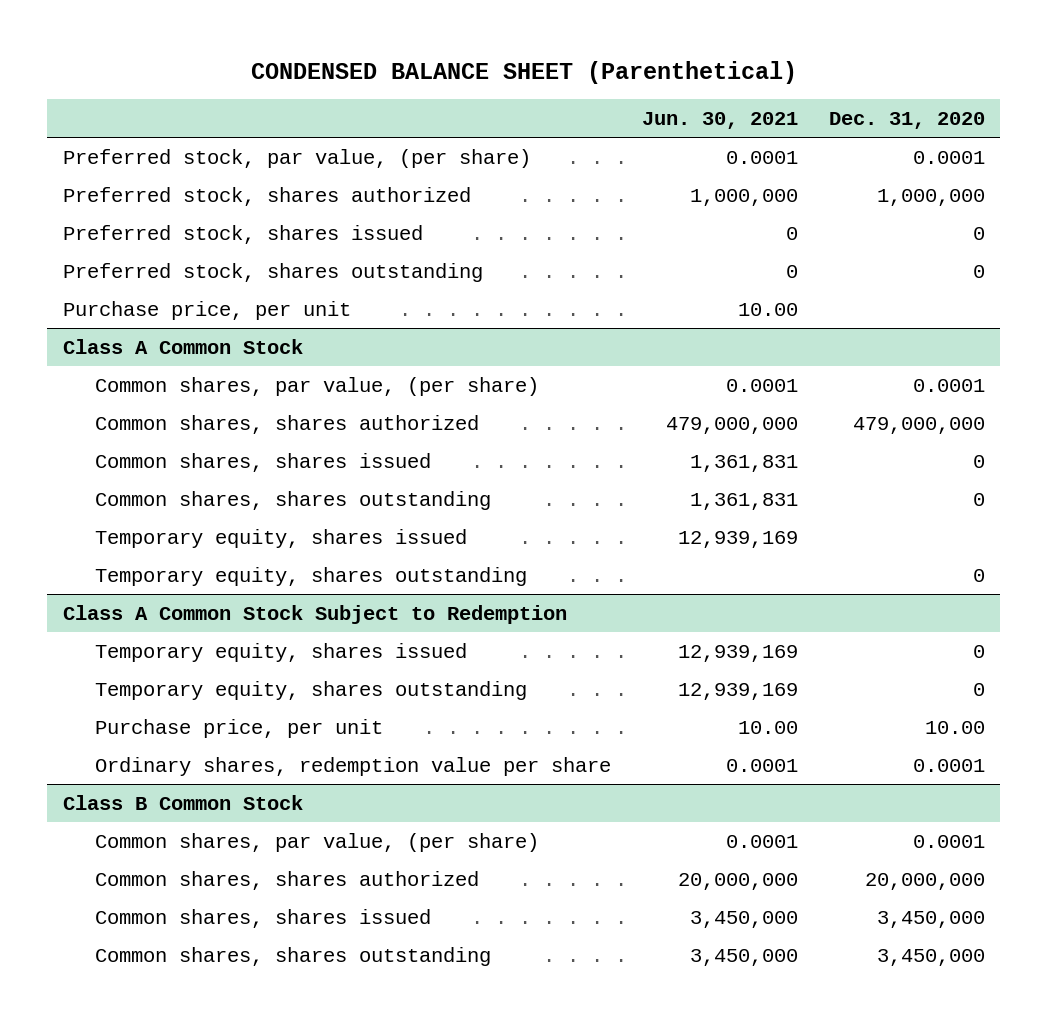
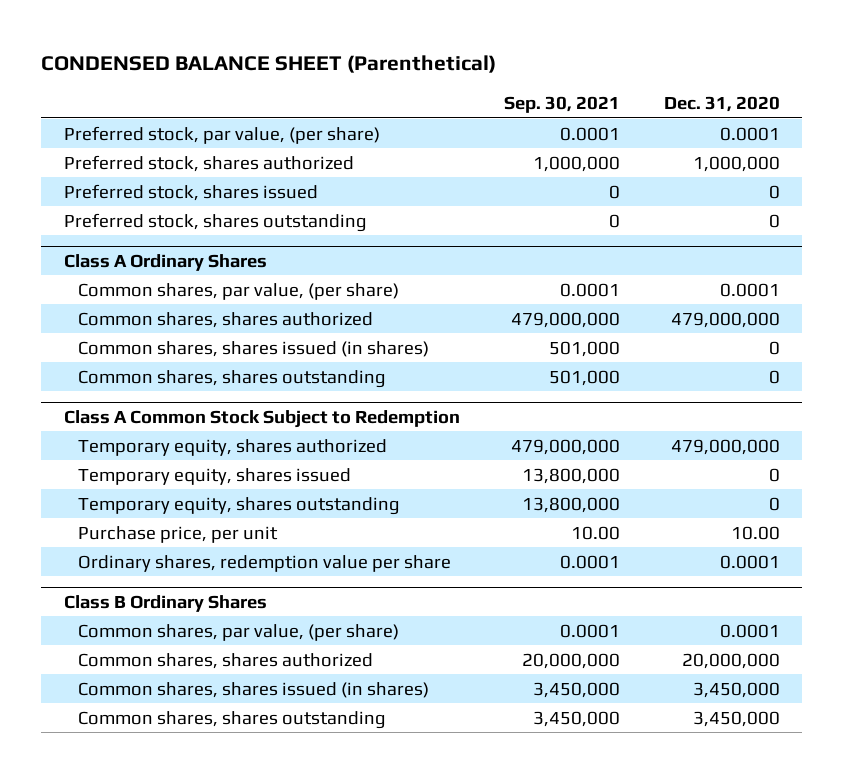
- | Jun. 30, 2021 | Dec. 31, 2020
+ | Sep. 30, 2021 | Dec. 31, 2020
- Purchase price, per unit | 10.00 |
- Class A Common Stock
+ Class A Ordinary Shares
- Common shares, shares issued | 1,361,831 | 0
+ Common shares, shares issued (in shares) | 501,000 | 0
- Temporary equity, shares issued | 12,939,169 |
- Temporary equity, shares outstanding | | 0
@ Class A Common Stock Subject to Redemption
+ Temporary equity, shares authorized | 479,000,000 | 479,000,000
- Class B Common Stock
+ Class B Ordinary Shares
- Common shares, shares issued | 3,450,000 | 3,450,000
+ Common shares, shares issued (in shares) | 3,450,000 | 3,450,000

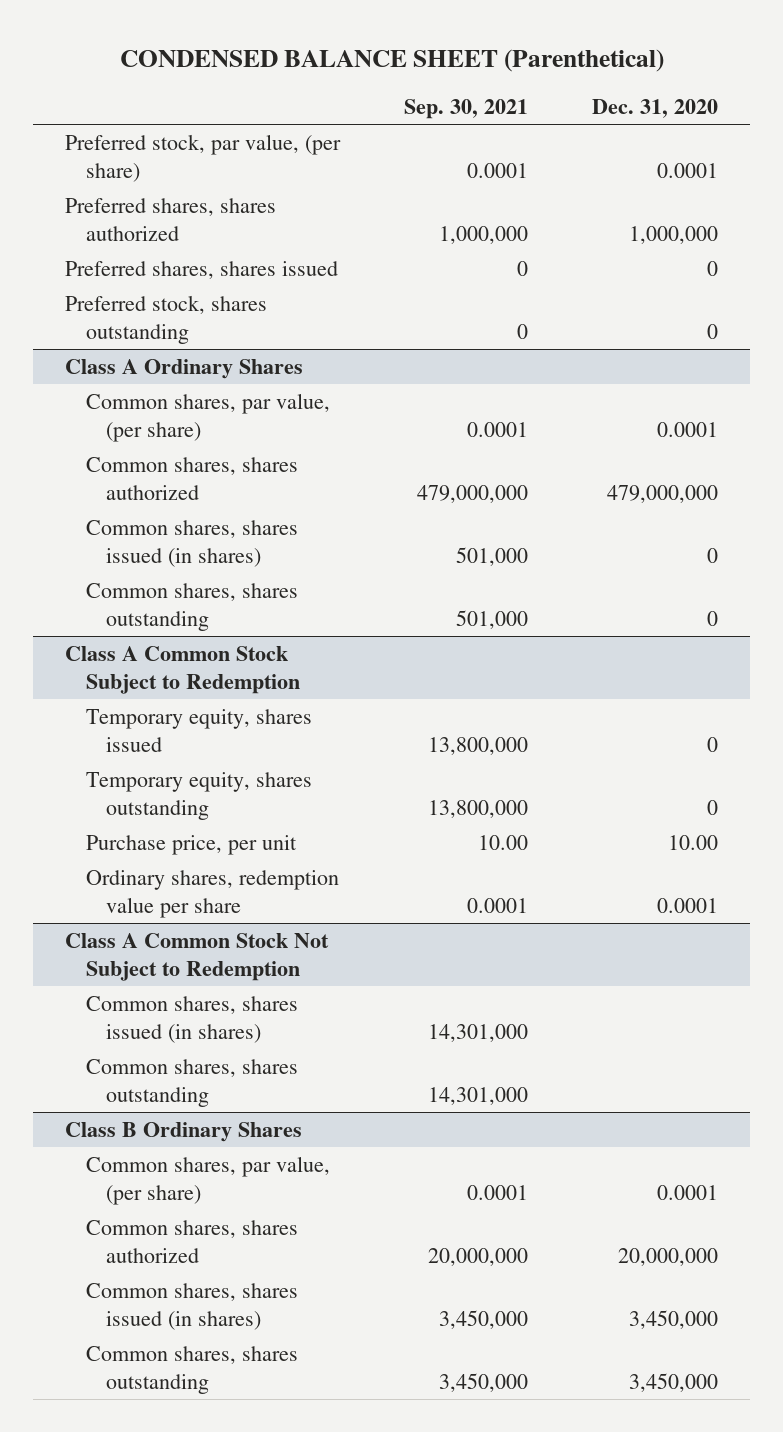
- Preferred stock, shares authorized | 1,000,000 | 1,000,000
- Preferred stock, shares issued | 0 | 0
+ Preferred shares, shares authorized | 1,000,000 | 1,000,000
+ Preferred shares, shares issued | 0 | 0
@ Class A Common Stock Subject to Redemption
- Temporary equity, shares authorized | 479,000,000 | 479,000,000
+ Class A Common Stock Not Subject to Redemption
+ Common shares, shares issued (in shares) | 14,301,000 |
+ Common shares, shares outstanding | 14,301,000 |

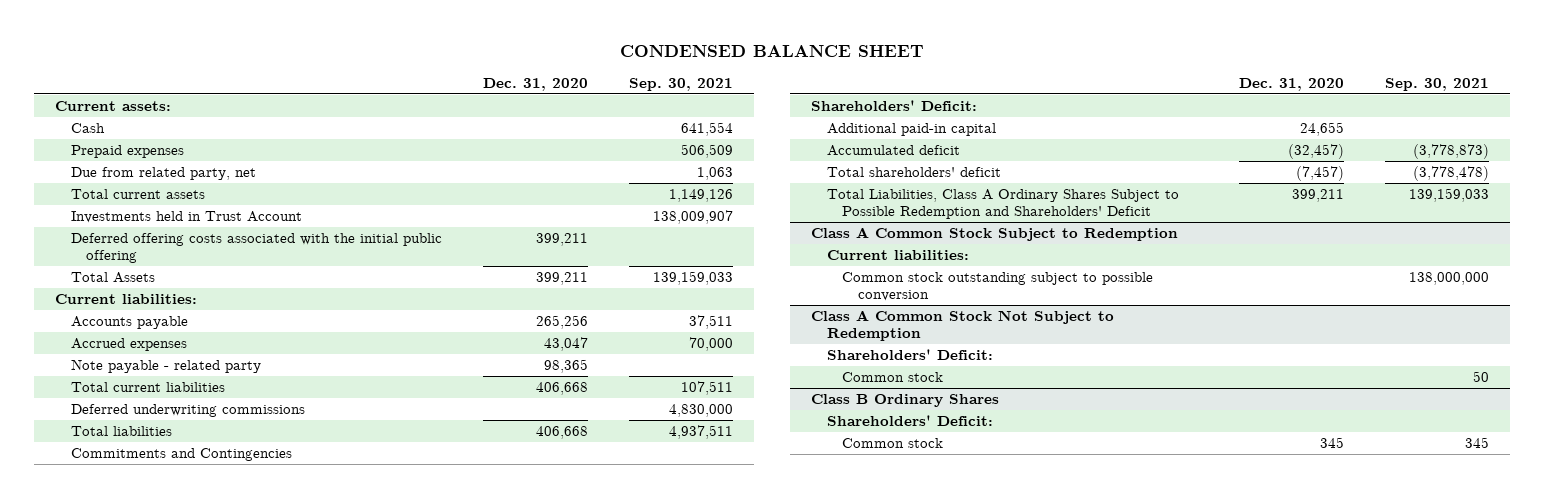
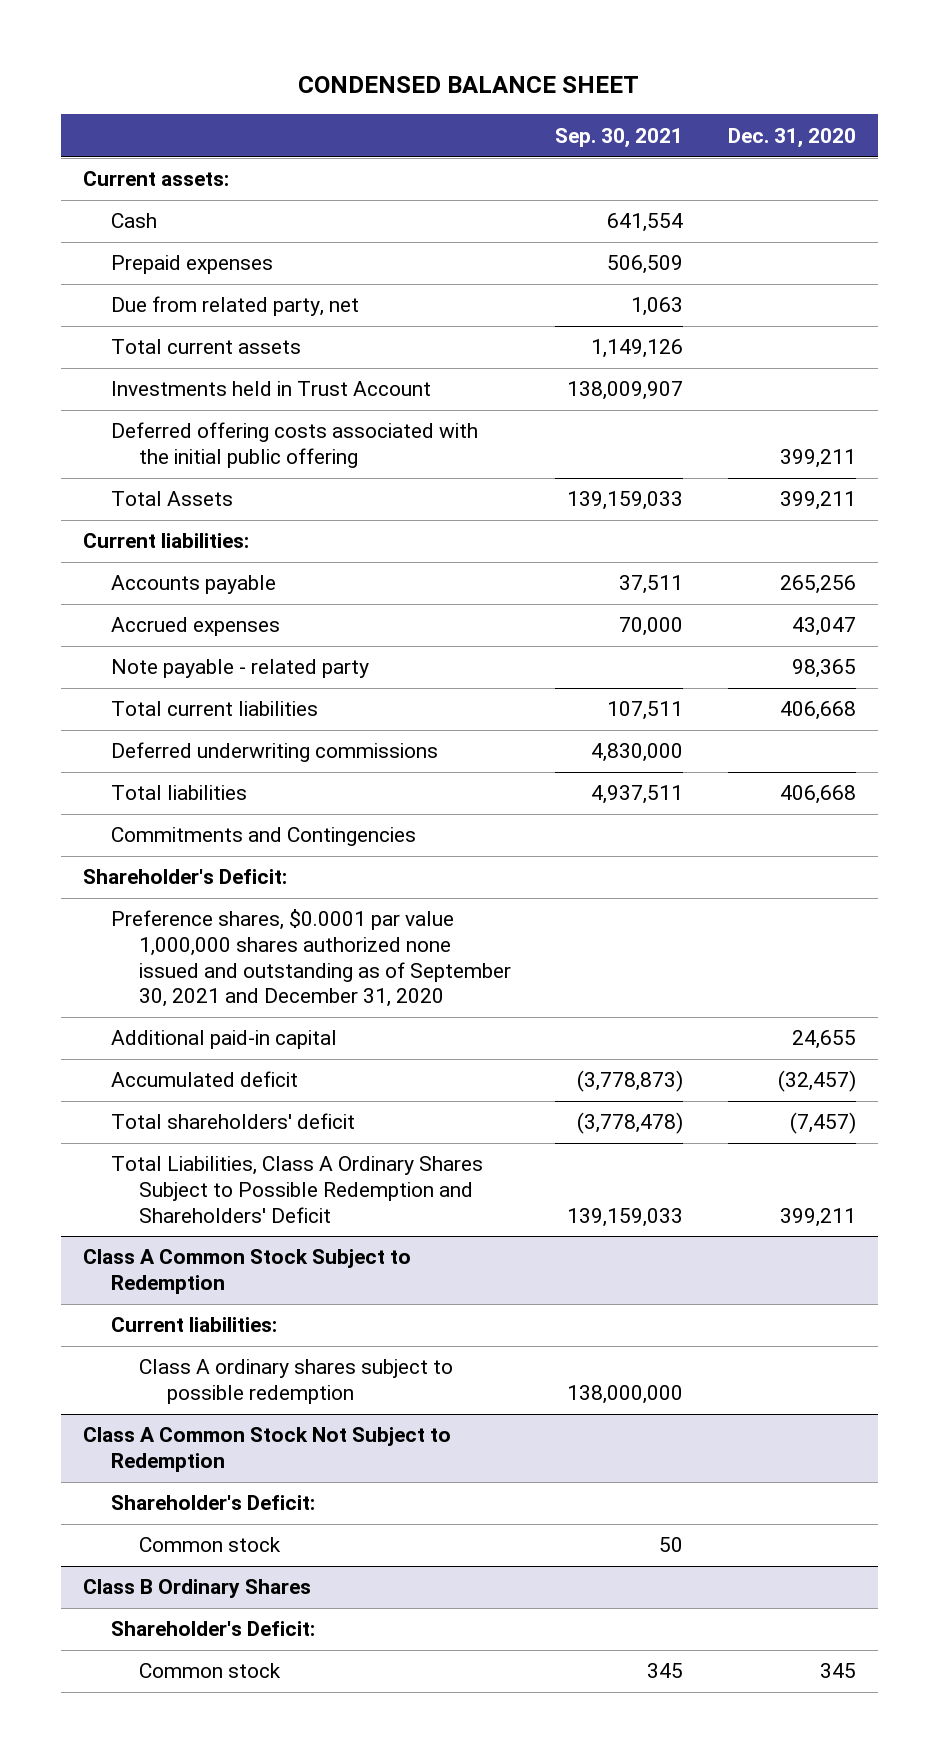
- | Dec. 31, 2020 | Sep. 30, 2021
+ | Sep. 30, 2021 | Dec. 31, 2020
- Shareholders' Deficit:
+ Shareholder's Deficit:
+ Preference shares, $0.0001 par value 1,000,000 shares authorized none issued and outstanding as of September 30, 2021 and December 31, 2020
@ Class A Common Stock Subject to Redemption
- Common stock outstanding subject to possible conversion | | 138,000,000
+ Class A ordinary shares subject to possible redemption | 138,000,000 |
@ Class A Common Stock Not Subject to Redemption
- Shareholders' Deficit:
+ Shareholder's Deficit:
@ Class B Ordinary Shares
- Shareholders' Deficit:
+ Shareholder's Deficit:

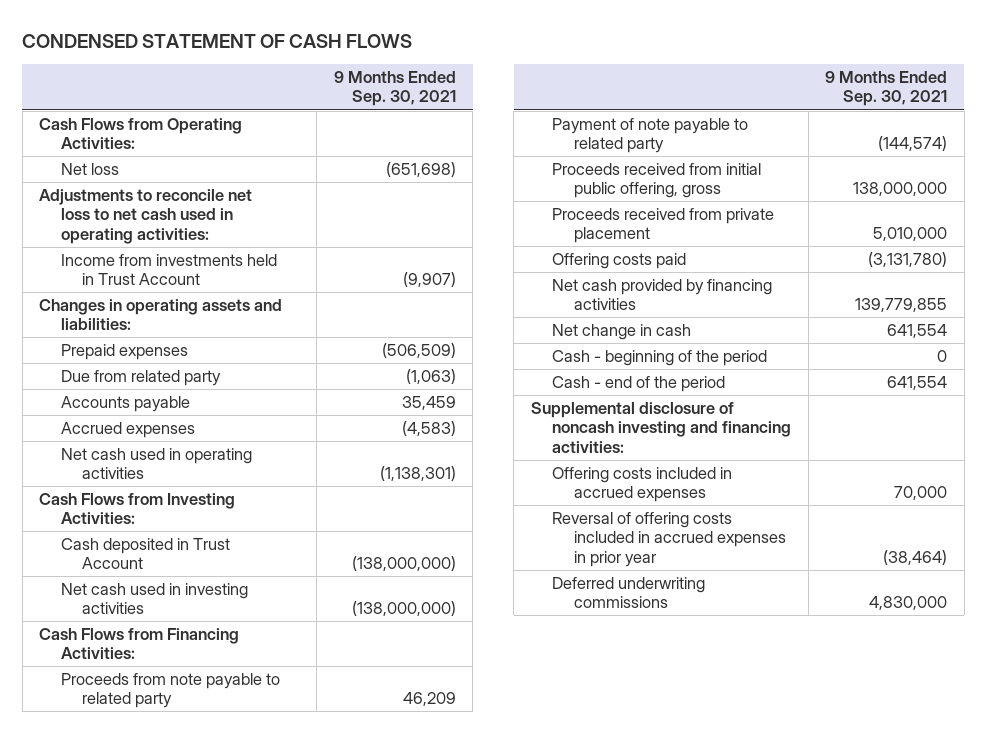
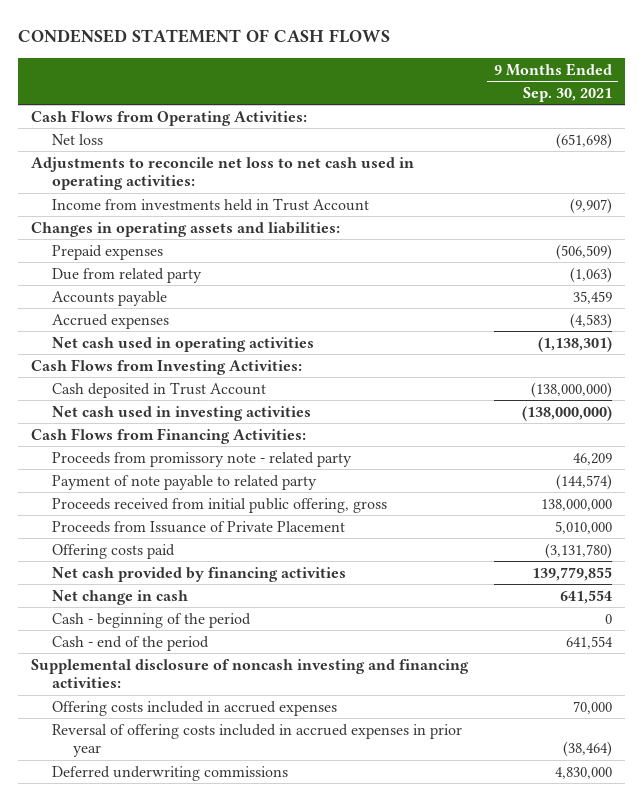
- Proceeds from note payable to related party | 46,209
+ Proceeds from promissory note - related party | 46,209
- Proceeds received from private placement | 5,010,000
+ Proceeds from Issuance of Private Placement | 5,010,000

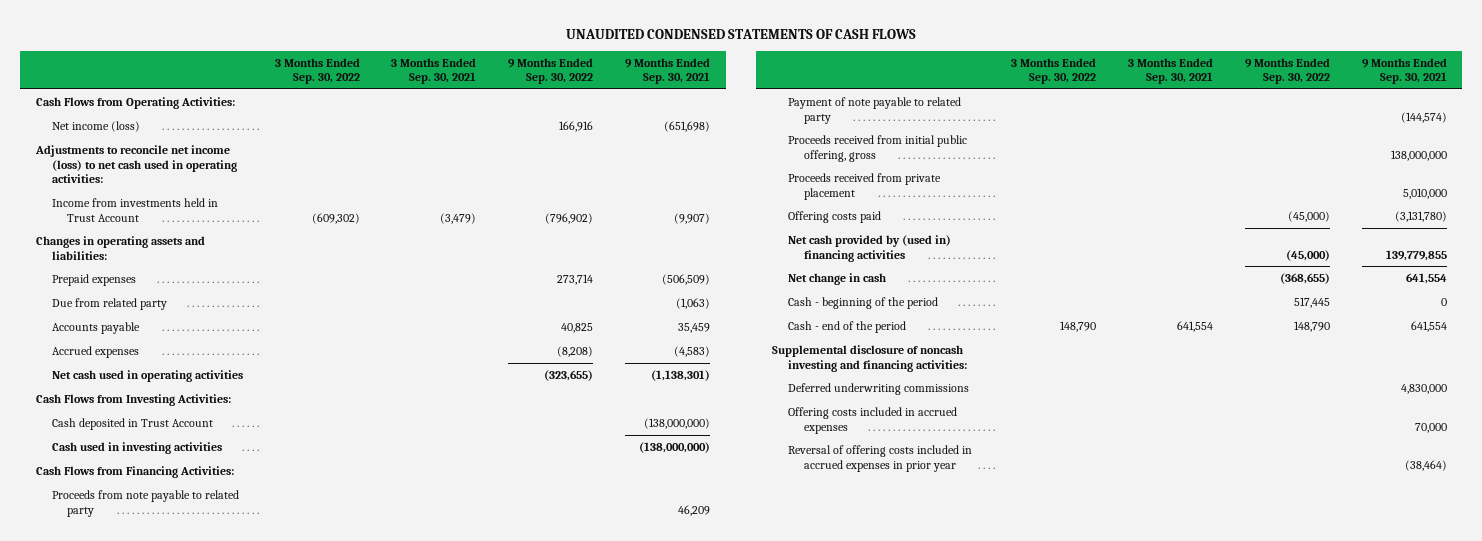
- CONDENSED STATEMENT OF CASH FLOWS
+ UNAUDITED CONDENSED STATEMENTS OF CASH FLOWS
- | 9 Months Ended Sep. 30, 2021
+ | 3 Months Ended Sep. 30, 2022 | 3 Months Ended Sep. 30, 2021 | 9 Months Ended Sep. 30, 2022 | 9 Months Ended Sep. 30, 2021
- Net loss | (651,698)
- Adjustments to reconcile net loss to net cash used in operating activities:
+ Net income (loss) | | | 166,916 | (651,698)
+ Adjustments to reconcile net income (loss) to net cash used in operating activities:
- Net cash used in investing activities | (138,000,000)
+ Cash used in investing activities | | | | (138,000,000)
- Proceeds from promissory note - related party | 46,209
+ Proceeds from note payable to related party | | | | 46,209
- Proceeds from Issuance of Private Placement | 5,010,000
+ Proceeds received from private placement | | | | 5,010,000
- Net cash provided by financing activities | 139,779,855
+ Net cash provided by (used in) financing activities | | | (45,000) | 139,779,855
moved up: Deferred underwriting commissions | | | | 4,830,000

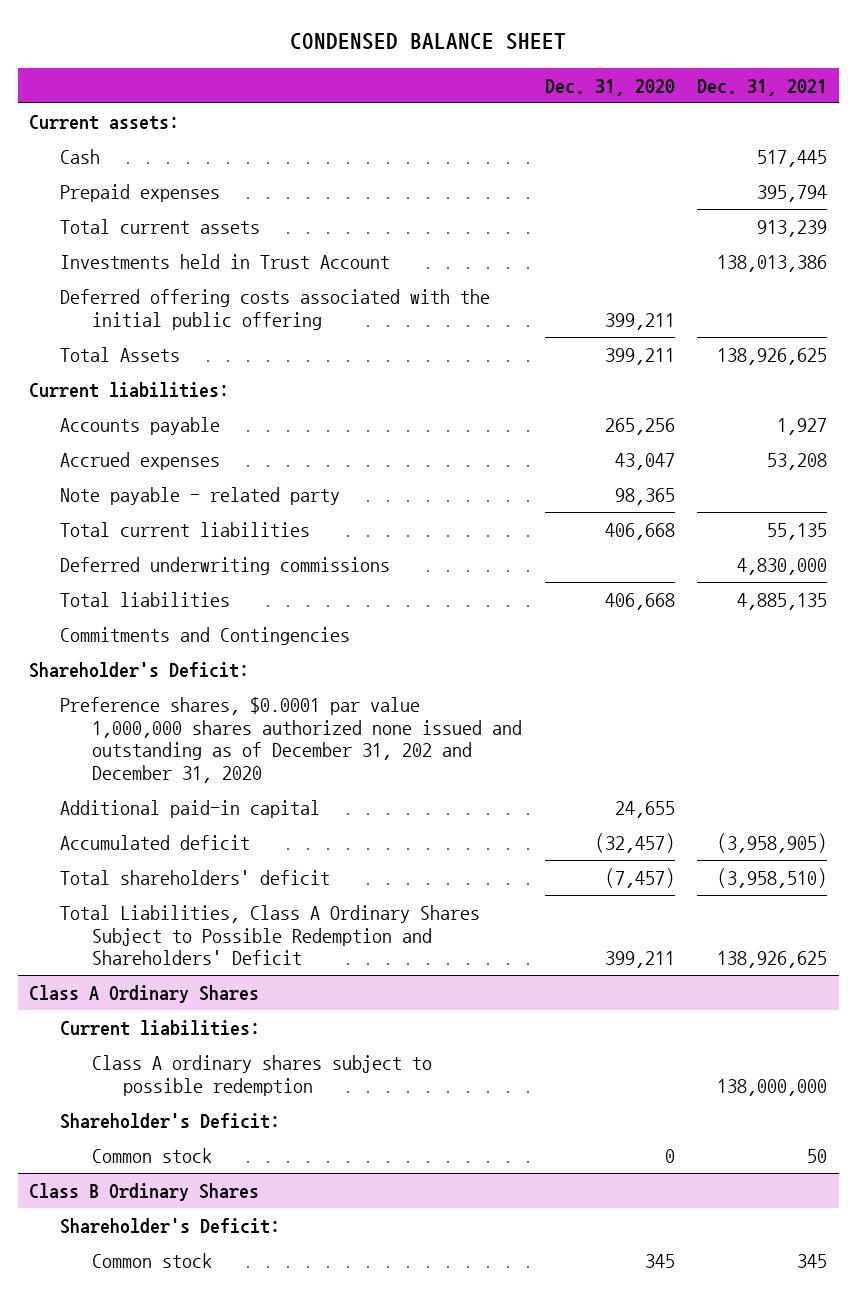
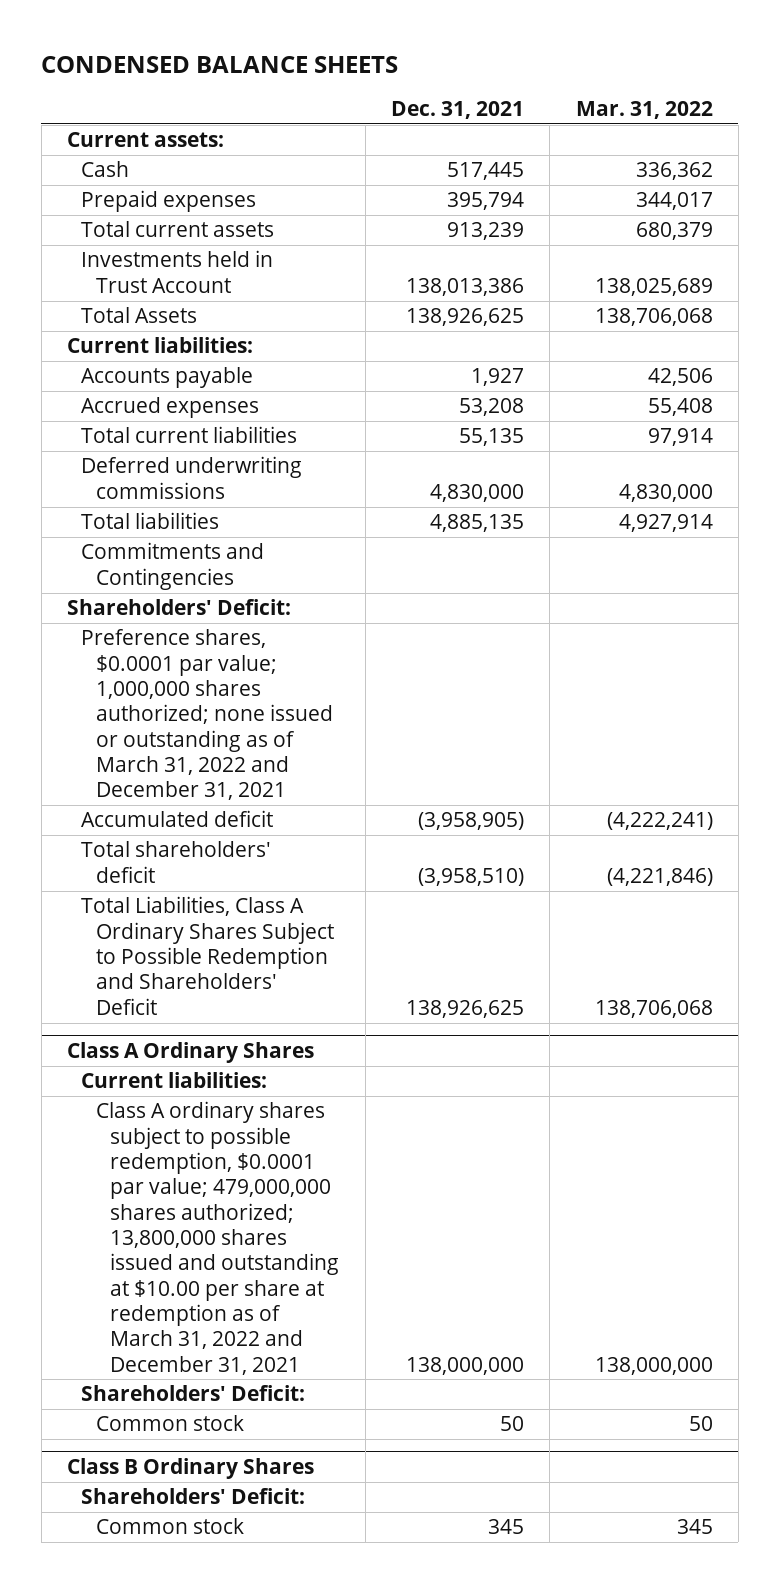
- CONDENSED BALANCE SHEET
+ CONDENSED BALANCE SHEETS
- | Dec. 31, 2020 | Dec. 31, 2021
+ | Dec. 31, 2021 | Mar. 31, 2022
- Deferred offering costs associated with the initial public offering | 399,211 |
- Note payable - related party | 98,365 |
- Shareholder's Deficit:
- Preference shares, $0.0001 par value 1,000,000 shares authorized none issued and outstanding as of December 31, 202 and December 31, 2020
- Additional paid-in capital | 24,655 |
+ Shareholders' Deficit:
+ Preference shares, $0.0001 par value; 1,000,000 shares authorized; none issued or outstanding as of March 31, 2022 and December 31, 2021
@ Class A Ordinary Shares
- Class A ordinary shares subject to possible redemption | | 138,000,000
- Shareholder's Deficit:
+ Class A ordinary shares subject to possible redemption, $0.0001 par value; 479,000,000 shares authorized; 13,800,000 shares issued and outstanding at $10.00 per share at redemption as of March 31, 2022 and December 31, 2021 | 138,000,000 | 138,000,000
+ Shareholders' Deficit:
@ Class B Ordinary Shares
- Shareholder's Deficit:
+ Shareholders' Deficit:

